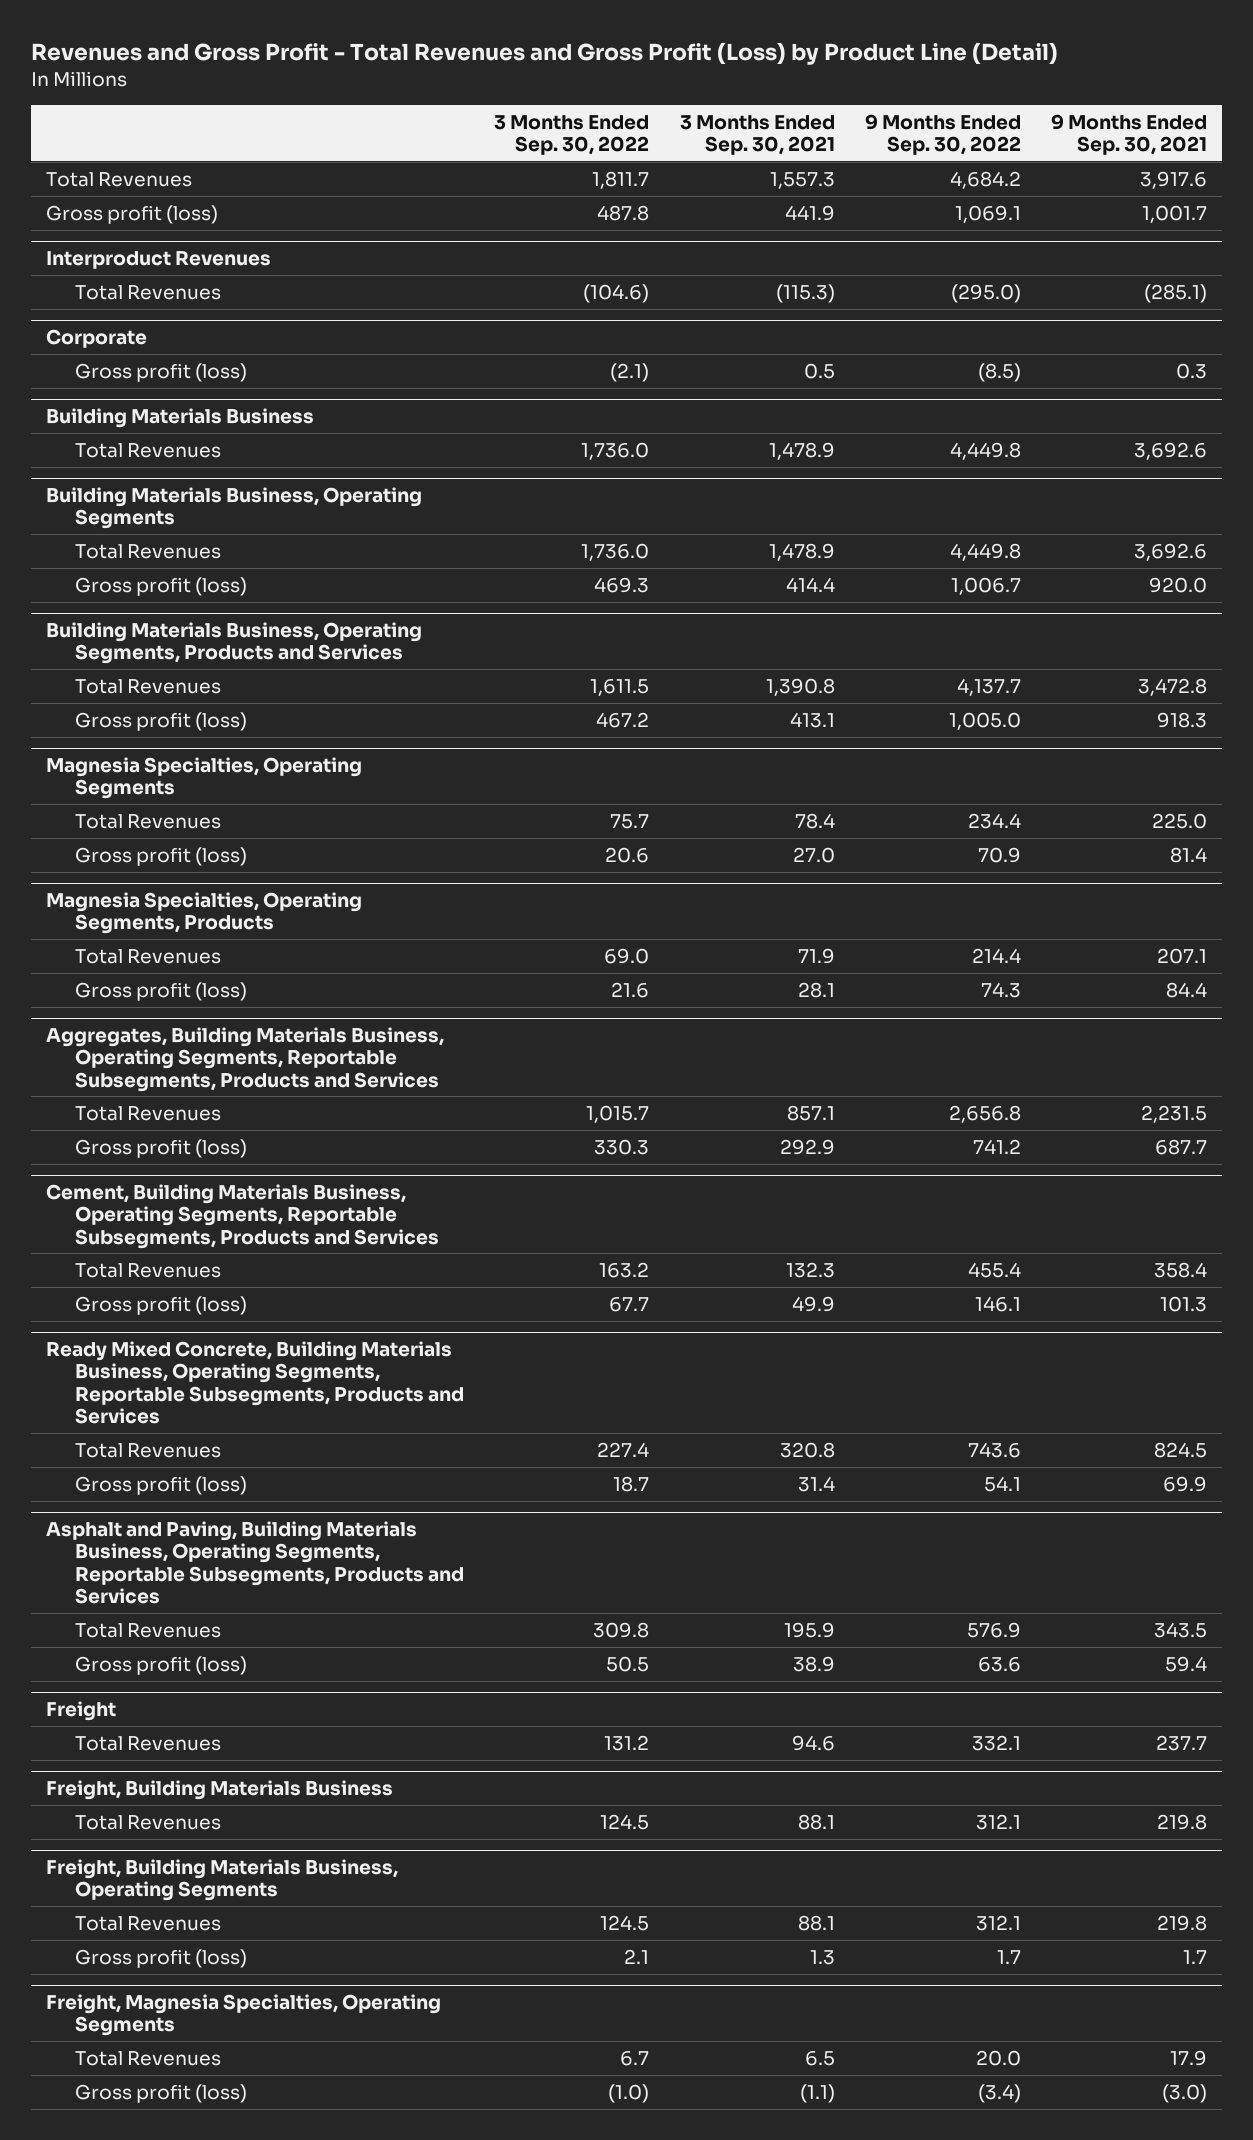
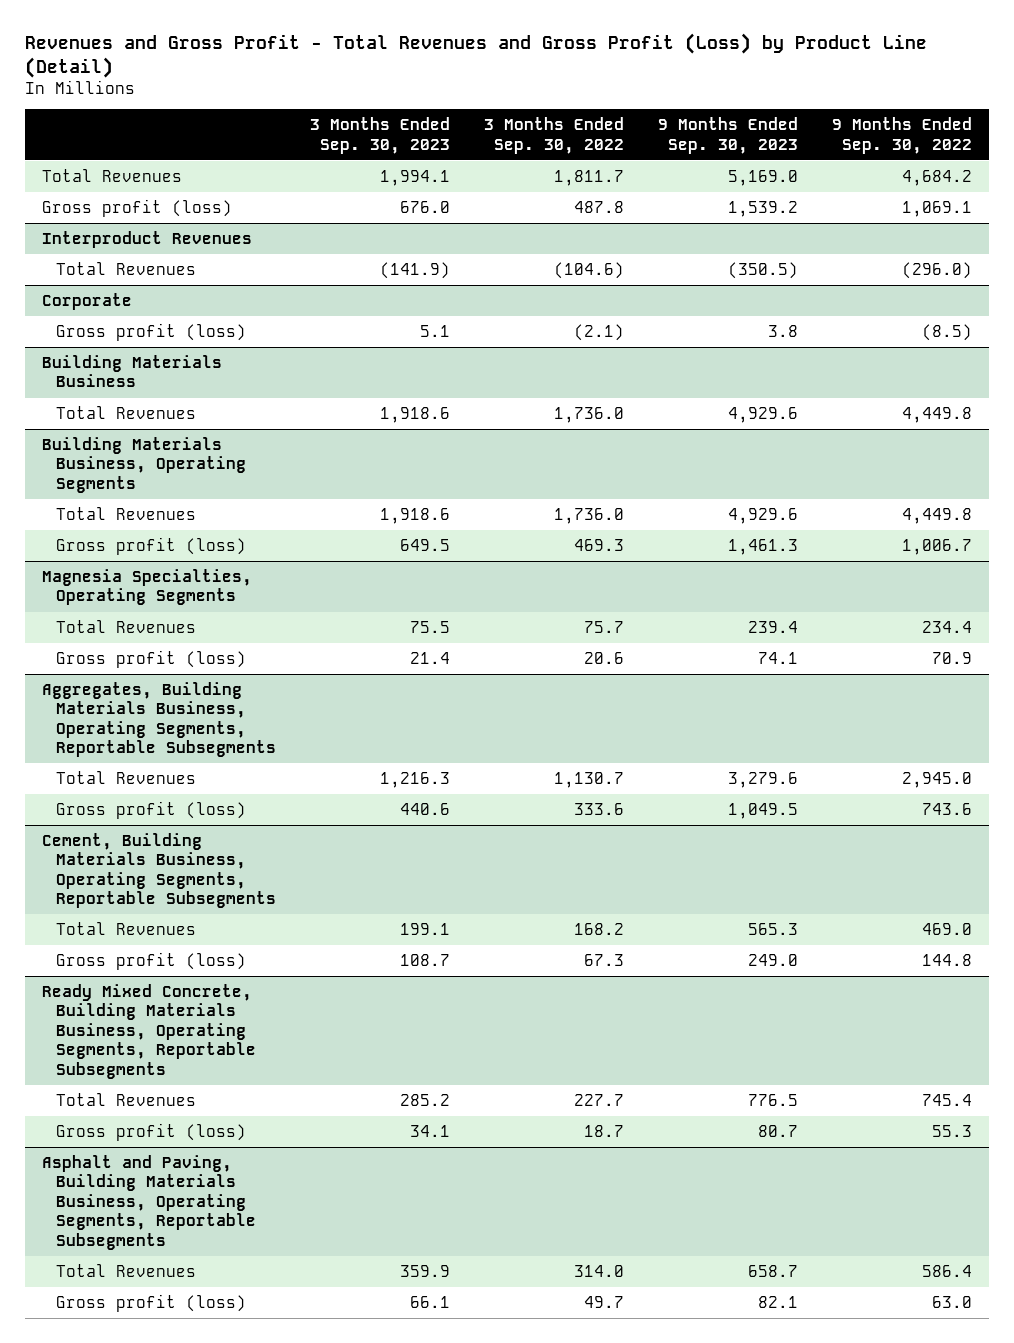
- | 3 Months Ended Sep. 30, 2022 | 3 Months Ended Sep. 30, 2021 | 9 Months Ended Sep. 30, 2022 | 9 Months Ended Sep. 30, 2021
+ | 3 Months Ended Sep. 30, 2023 | 3 Months Ended Sep. 30, 2022 | 9 Months Ended Sep. 30, 2023 | 9 Months Ended Sep. 30, 2022
@ Interproduct Revenues
- Total Revenues | (104.6) | (115.3) | (295.0) | (285.1)
+ Total Revenues | (141.9) | (104.6) | (350.5) | (296.0)
- Building Materials Business, Operating Segments, Products and Services
- Total Revenues | 1,611.5 | 1,390.8 | 4,137.7 | 3,472.8
- Gross profit (loss) | 467.2 | 413.1 | 1,005.0 | 918.3
- Magnesia Specialties, Operating Segments, Products
- Total Revenues | 69.0 | 71.9 | 214.4 | 207.1
- Gross profit (loss) | 21.6 | 28.1 | 74.3 | 84.4
- Aggregates, Building Materials Business, Operating Segments, Reportable Subsegments, Products and Services
- Total Revenues | 1,015.7 | 857.1 | 2,656.8 | 2,231.5
- Gross profit (loss) | 330.3 | 292.9 | 741.2 | 687.7
- Cement, Building Materials Business, Operating Segments, Reportable Subsegments, Products and Services
- Total Revenues | 163.2 | 132.3 | 455.4 | 358.4
- Gross profit (loss) | 67.7 | 49.9 | 146.1 | 101.3
- Ready Mixed Concrete, Building Materials Business, Operating Segments, Reportable Subsegments, Products and Services
- Total Revenues | 227.4 | 320.8 | 743.6 | 824.5
- Gross profit (loss) | 18.7 | 31.4 | 54.1 | 69.9
- Asphalt and Paving, Building Materials Business, Operating Segments, Reportable Subsegments, Products and Services
- Total Revenues | 309.8 | 195.9 | 576.9 | 343.5
- Gross profit (loss) | 50.5 | 38.9 | 63.6 | 59.4
- Freight
- Total Revenues | 131.2 | 94.6 | 332.1 | 237.7
- Freight, Building Materials Business
- Total Revenues | 124.5 | 88.1 | 312.1 | 219.8
- Freight, Building Materials Business, Operating Segments
- Total Revenues | 124.5 | 88.1 | 312.1 | 219.8
- Gross profit (loss) | 2.1 | 1.3 | 1.7 | 1.7
- Freight, Magnesia Specialties, Operating Segments
- Total Revenues | 6.7 | 6.5 | 20.0 | 17.9
- Gross profit (loss) | (1.0) | (1.1) | (3.4) | (3.0)
+ Aggregates, Building Materials Business, Operating Segments, Reportable Subsegments
+ Total Revenues | 1,216.3 | 1,130.7 | 3,279.6 | 2,945.0
+ Gross profit (loss) | 440.6 | 333.6 | 1,049.5 | 743.6
+ Cement, Building Materials Business, Operating Segments, Reportable Subsegments
+ Total Revenues | 199.1 | 168.2 | 565.3 | 469.0
+ Gross profit (loss) | 108.7 | 67.3 | 249.0 | 144.8
+ Ready Mixed Concrete, Building Materials Business, Operating Segments, Reportable Subsegments
+ Total Revenues | 285.2 | 227.7 | 776.5 | 745.4
+ Gross profit (loss) | 34.1 | 18.7 | 80.7 | 55.3
+ Asphalt and Paving, Building Materials Business, Operating Segments, Reportable Subsegments
+ Total Revenues | 359.9 | 314.0 | 658.7 | 586.4
+ Gross profit (loss) | 66.1 | 49.7 | 82.1 | 63.0

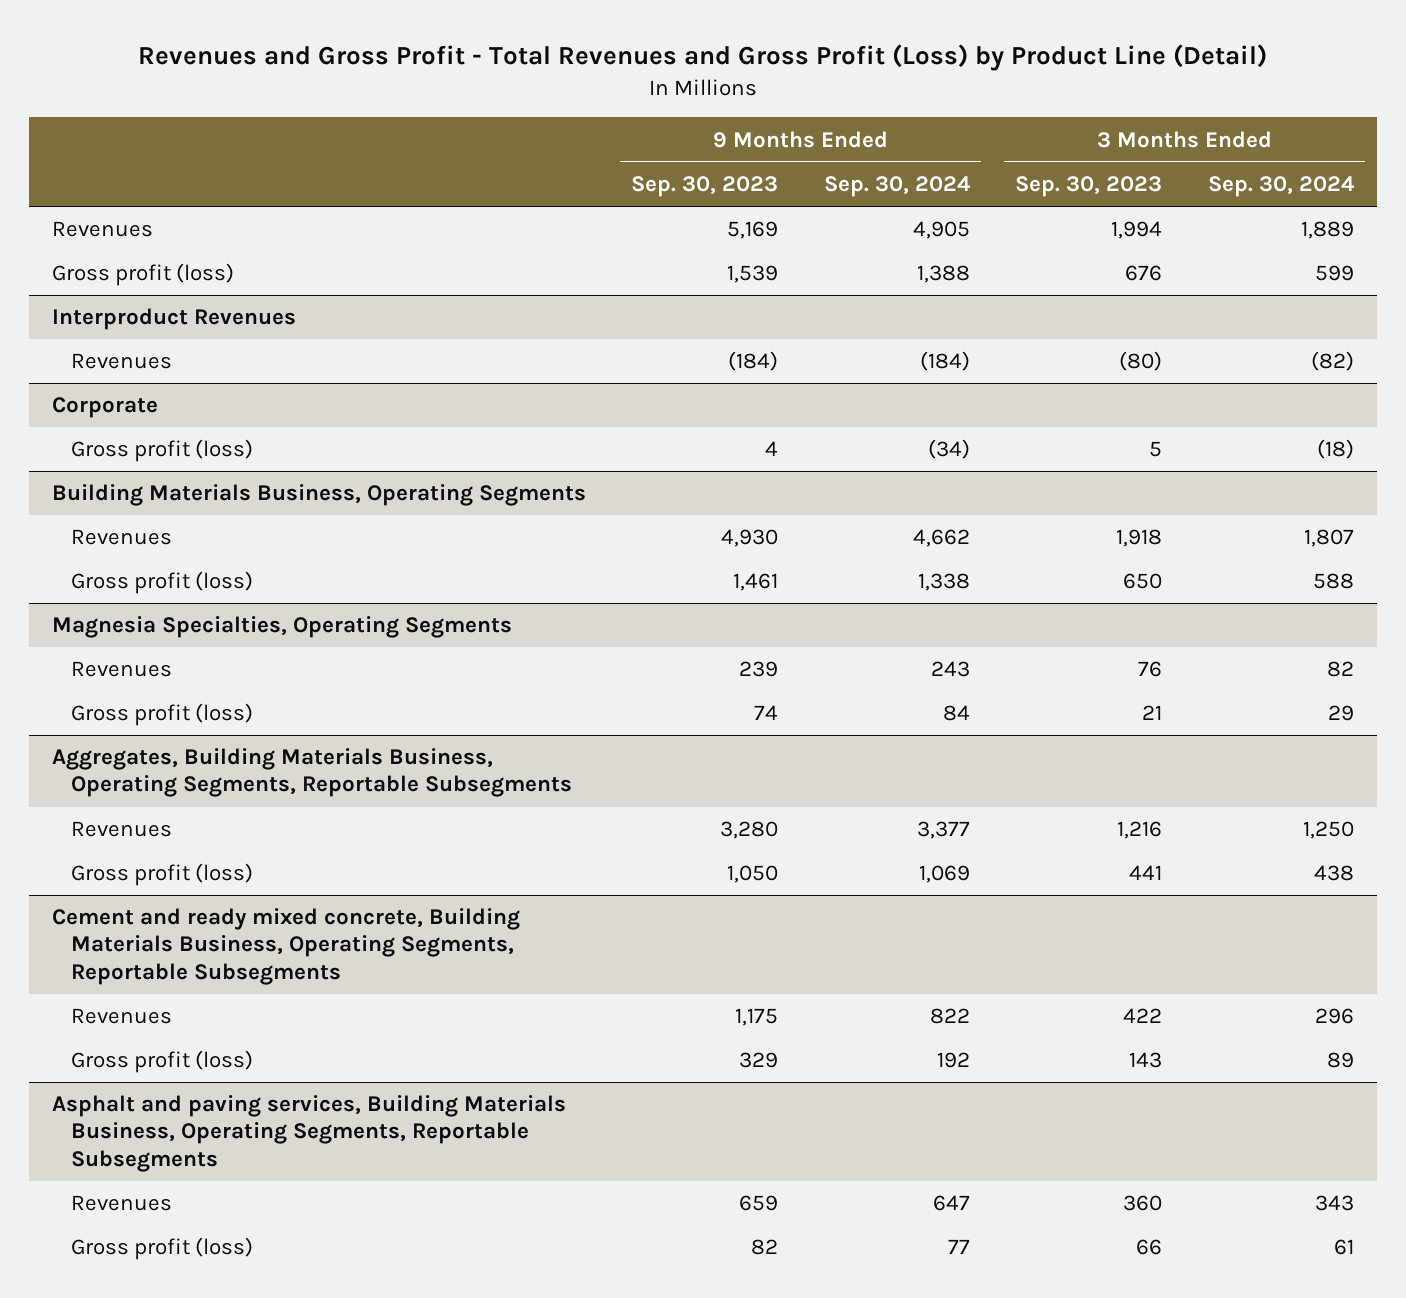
- | 3 Months Ended Sep. 30, 2023 | 3 Months Ended Sep. 30, 2022 | 9 Months Ended Sep. 30, 2023 | 9 Months Ended Sep. 30, 2022
+ | 9 Months Ended Sep. 30, 2023 | 9 Months Ended Sep. 30, 2024 | 3 Months Ended Sep. 30, 2023 | 3 Months Ended Sep. 30, 2024
- Total Revenues | 1,994.1 | 1,811.7 | 5,169.0 | 4,684.2
- Gross profit (loss) | 676.0 | 487.8 | 1,539.2 | 1,069.1
+ Revenues | 5,169 | 4,905 | 1,994 | 1,889
+ Gross profit (loss) | 1,539 | 1,388 | 676 | 599
@ Interproduct Revenues
- Total Revenues | (141.9) | (104.6) | (350.5) | (296.0)
+ Revenues | (184) | (184) | (80) | (82)
@ Corporate
- Gross profit (loss) | 5.1 | (2.1) | 3.8 | (8.5)
- Building Materials Business
- Total Revenues | 1,918.6 | 1,736.0 | 4,929.6 | 4,449.8
@ Corporate
+ Gross profit (loss) | 4 | (34) | 5 | (18)
@ Building Materials Business, Operating Segments
- Total Revenues | 1,918.6 | 1,736.0 | 4,929.6 | 4,449.8
- Gross profit (loss) | 649.5 | 469.3 | 1,461.3 | 1,006.7
+ Revenues | 4,930 | 4,662 | 1,918 | 1,807
+ Gross profit (loss) | 1,461 | 1,338 | 650 | 588
@ Magnesia Specialties, Operating Segments
- Total Revenues | 75.5 | 75.7 | 239.4 | 234.4
- Gross profit (loss) | 21.4 | 20.6 | 74.1 | 70.9
+ Revenues | 239 | 243 | 76 | 82
+ Gross profit (loss) | 74 | 84 | 21 | 29
@ Aggregates, Building Materials Business, Operating Segments, Reportable Subsegments
- Total Revenues | 1,216.3 | 1,130.7 | 3,279.6 | 2,945.0
- Gross profit (loss) | 440.6 | 333.6 | 1,049.5 | 743.6
- Cement, Building Materials Business, Operating Segments, Reportable Subsegments
- Total Revenues | 199.1 | 168.2 | 565.3 | 469.0
- Gross profit (loss) | 108.7 | 67.3 | 249.0 | 144.8
- Ready Mixed Concrete, Building Materials Business, Operating Segments, Reportable Subsegments
- Total Revenues | 285.2 | 227.7 | 776.5 | 745.4
- Gross profit (loss) | 34.1 | 18.7 | 80.7 | 55.3
- Asphalt and Paving, Building Materials Business, Operating Segments, Reportable Subsegments
- Total Revenues | 359.9 | 314.0 | 658.7 | 586.4
- Gross profit (loss) | 66.1 | 49.7 | 82.1 | 63.0
@ Aggregates, Building Materials Business, Operating Segments, Reportable Subsegments
+ Revenues | 3,280 | 3,377 | 1,216 | 1,250
+ Gross profit (loss) | 1,050 | 1,069 | 441 | 438
+ Cement and ready mixed concrete, Building Materials Business, Operating Segments, Reportable Subsegments
+ Revenues | 1,175 | 822 | 422 | 296
+ Gross profit (loss) | 329 | 192 | 143 | 89
+ Asphalt and paving services, Building Materials Business, Operating Segments, Reportable Subsegments
+ Revenues | 659 | 647 | 360 | 343
+ Gross profit (loss) | 82 | 77 | 66 | 61

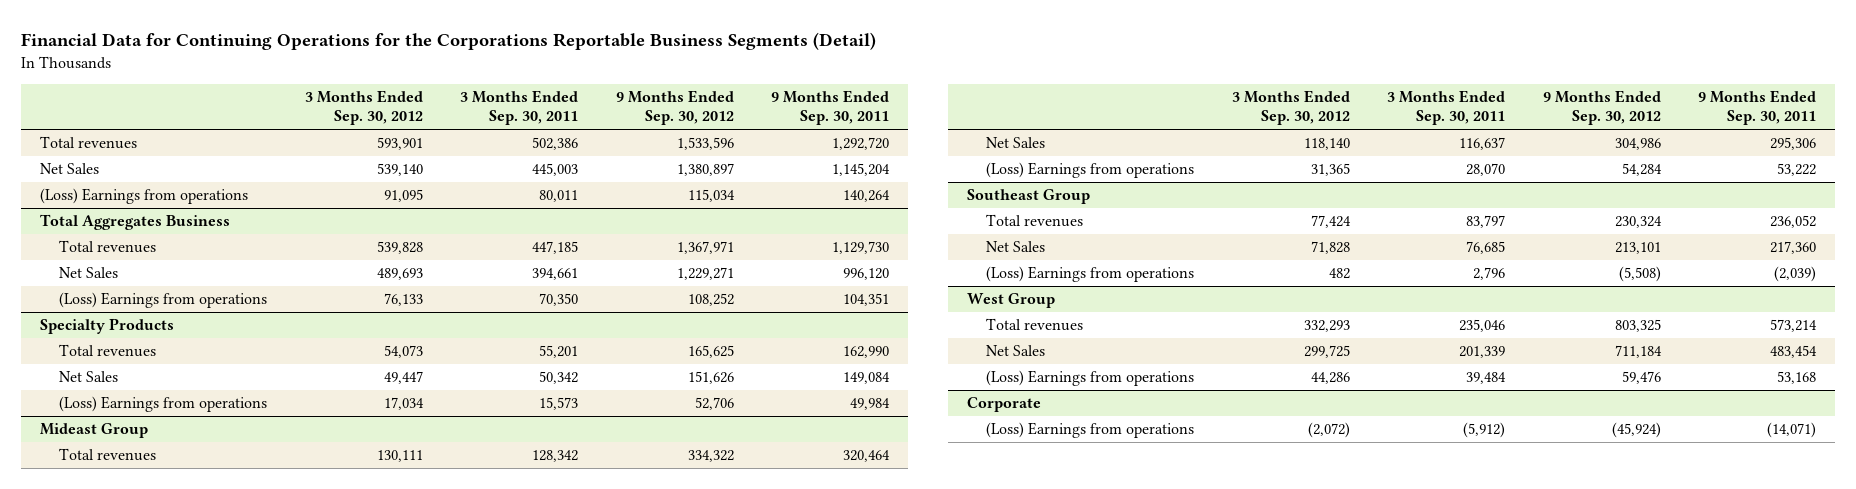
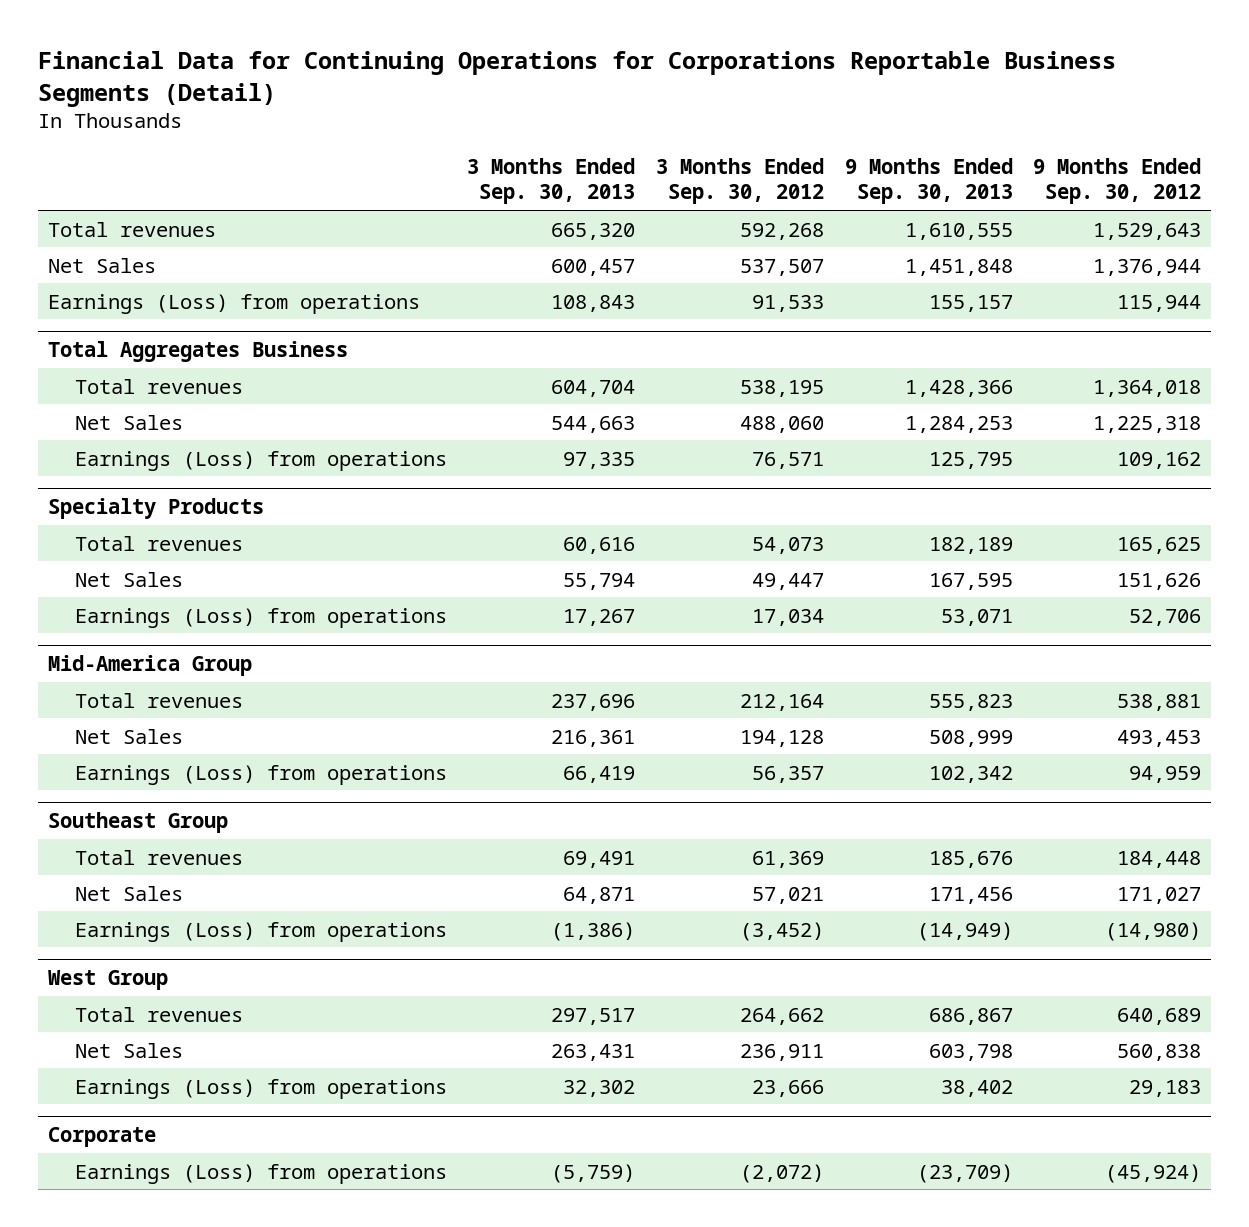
- Financial Data for Continuing Operations for the Corporations Reportable Business Segments (Detail)
+ Financial Data for Continuing Operations for Corporations Reportable Business Segments (Detail)
- | 3 Months Ended Sep. 30, 2012 | 3 Months Ended Sep. 30, 2011 | 9 Months Ended Sep. 30, 2012 | 9 Months Ended Sep. 30, 2011
+ | 3 Months Ended Sep. 30, 2013 | 3 Months Ended Sep. 30, 2012 | 9 Months Ended Sep. 30, 2013 | 9 Months Ended Sep. 30, 2012
- Total revenues | 593,901 | 502,386 | 1,533,596 | 1,292,720
- Net Sales | 539,140 | 445,003 | 1,380,897 | 1,145,204
- (Loss) Earnings from operations | 91,095 | 80,011 | 115,034 | 140,264
+ Total revenues | 665,320 | 592,268 | 1,610,555 | 1,529,643
+ Net Sales | 600,457 | 537,507 | 1,451,848 | 1,376,944
+ Earnings (Loss) from operations | 108,843 | 91,533 | 155,157 | 115,944
@ Total Aggregates Business
- Total revenues | 539,828 | 447,185 | 1,367,971 | 1,129,730
- Net Sales | 489,693 | 394,661 | 1,229,271 | 996,120
- (Loss) Earnings from operations | 76,133 | 70,350 | 108,252 | 104,351
+ Total revenues | 604,704 | 538,195 | 1,428,366 | 1,364,018
+ Net Sales | 544,663 | 488,060 | 1,284,253 | 1,225,318
+ Earnings (Loss) from operations | 97,335 | 76,571 | 125,795 | 109,162
@ Specialty Products
- (Loss) Earnings from operations | 17,034 | 15,573 | 52,706 | 49,984
- Mideast Group
- Total revenues | 130,111 | 128,342 | 334,322 | 320,464
- Net Sales | 118,140 | 116,637 | 304,986 | 295,306
- (Loss) Earnings from operations | 31,365 | 28,070 | 54,284 | 53,222
@ Specialty Products
+ Earnings (Loss) from operations | 17,267 | 17,034 | 53,071 | 52,706
+ Mid-America Group
+ Total revenues | 237,696 | 212,164 | 555,823 | 538,881
+ Net Sales | 216,361 | 194,128 | 508,999 | 493,453
+ Earnings (Loss) from operations | 66,419 | 56,357 | 102,342 | 94,959
@ Southeast Group
- Total revenues | 77,424 | 83,797 | 230,324 | 236,052
- Net Sales | 71,828 | 76,685 | 213,101 | 217,360
- (Loss) Earnings from operations | 482 | 2,796 | (5,508) | (2,039)
+ Total revenues | 69,491 | 61,369 | 185,676 | 184,448
+ Net Sales | 64,871 | 57,021 | 171,456 | 171,027
+ Earnings (Loss) from operations | (1,386) | (3,452) | (14,949) | (14,980)
@ West Group
- Total revenues | 332,293 | 235,046 | 803,325 | 573,214
- Net Sales | 299,725 | 201,339 | 711,184 | 483,454
- (Loss) Earnings from operations | 44,286 | 39,484 | 59,476 | 53,168
+ Total revenues | 297,517 | 264,662 | 686,867 | 640,689
+ Net Sales | 263,431 | 236,911 | 603,798 | 560,838
+ Earnings (Loss) from operations | 32,302 | 23,666 | 38,402 | 29,183
@ Corporate
- (Loss) Earnings from operations | (2,072) | (5,912) | (45,924) | (14,071)
+ Earnings (Loss) from operations | (5,759) | (2,072) | (23,709) | (45,924)

